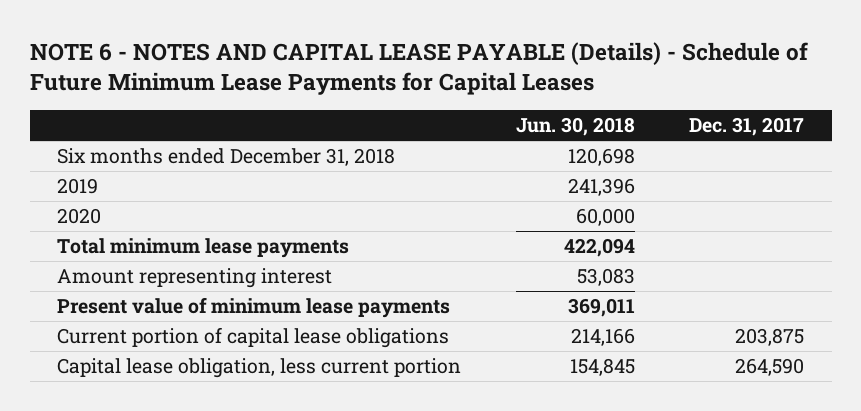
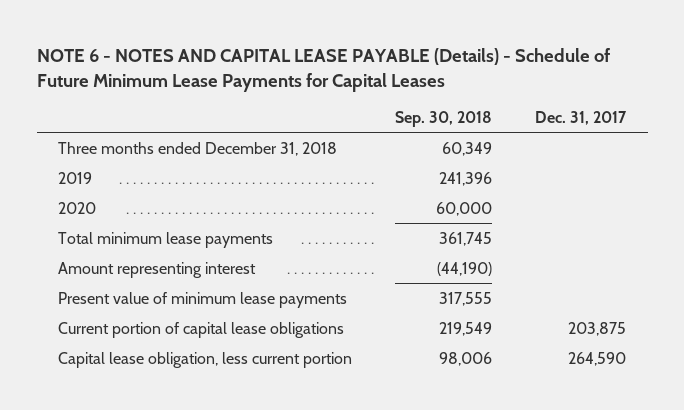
- | Jun. 30, 2018 | Dec. 31, 2017
+ | Sep. 30, 2018 | Dec. 31, 2017
- Six months ended December 31, 2018 | 120,698 |
+ Three months ended December 31, 2018 | 60,349 |

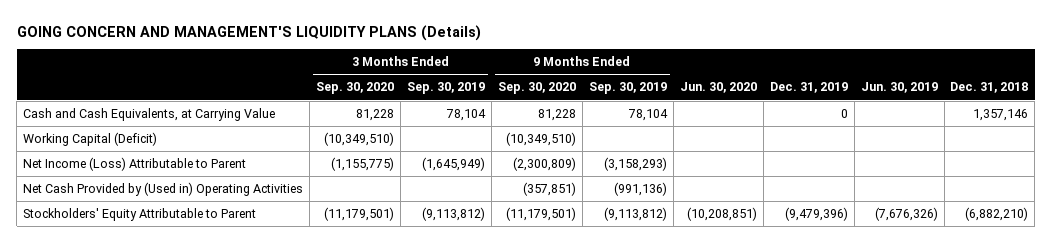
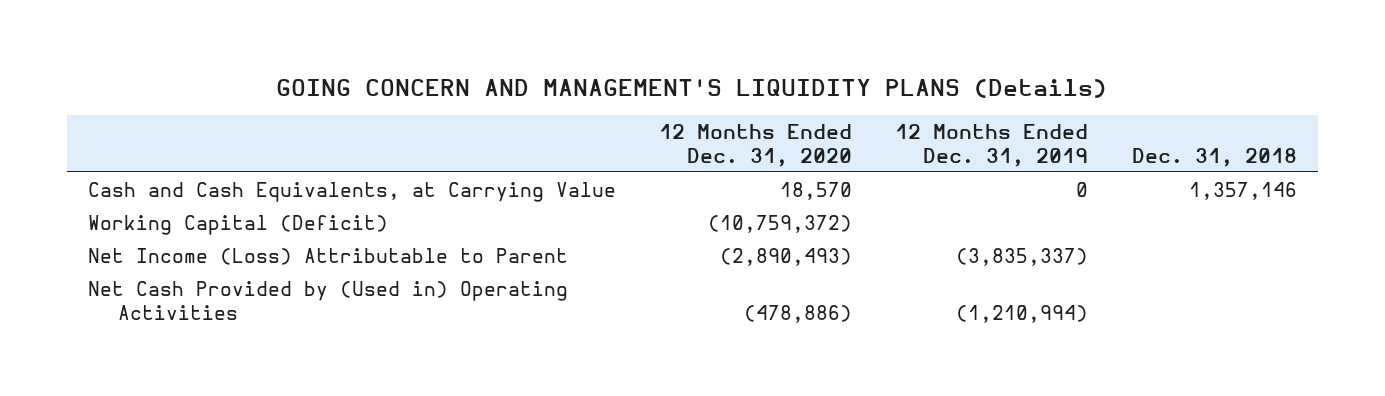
- | 3 Months Ended Sep. 30, 2020 | 3 Months Ended Sep. 30, 2019 | 9 Months Ended Sep. 30, 2020 | 9 Months Ended Sep. 30, 2019 | Jun. 30, 2020 | Dec. 31, 2019 | Jun. 30, 2019 | Dec. 31, 2018
+ | 12 Months Ended Dec. 31, 2020 | 12 Months Ended Dec. 31, 2019 | Dec. 31, 2018
- Stockholders' Equity Attributable to Parent | (11,179,501) | (9,113,812) | (11,179,501) | (9,113,812) | (10,208,851) | (9,479,396) | (7,676,326) | (6,882,210)

